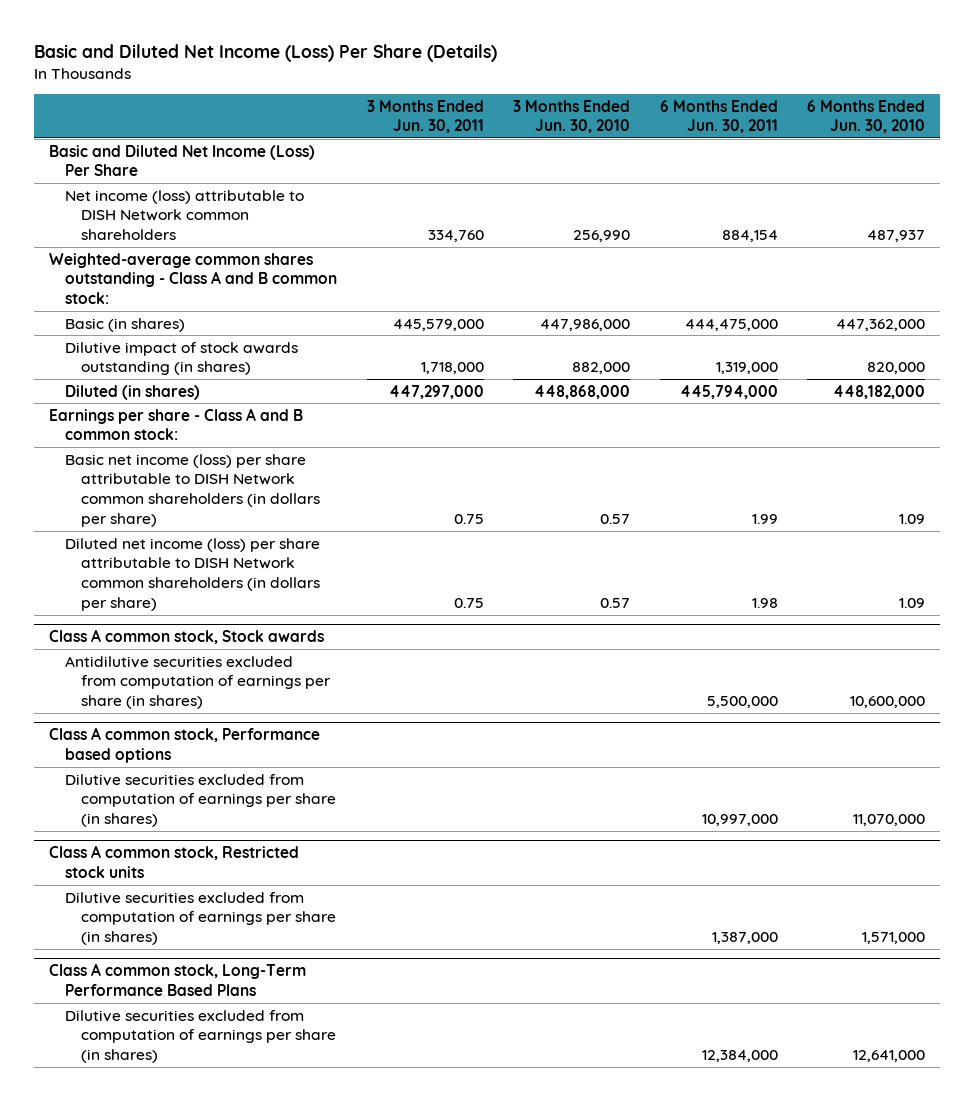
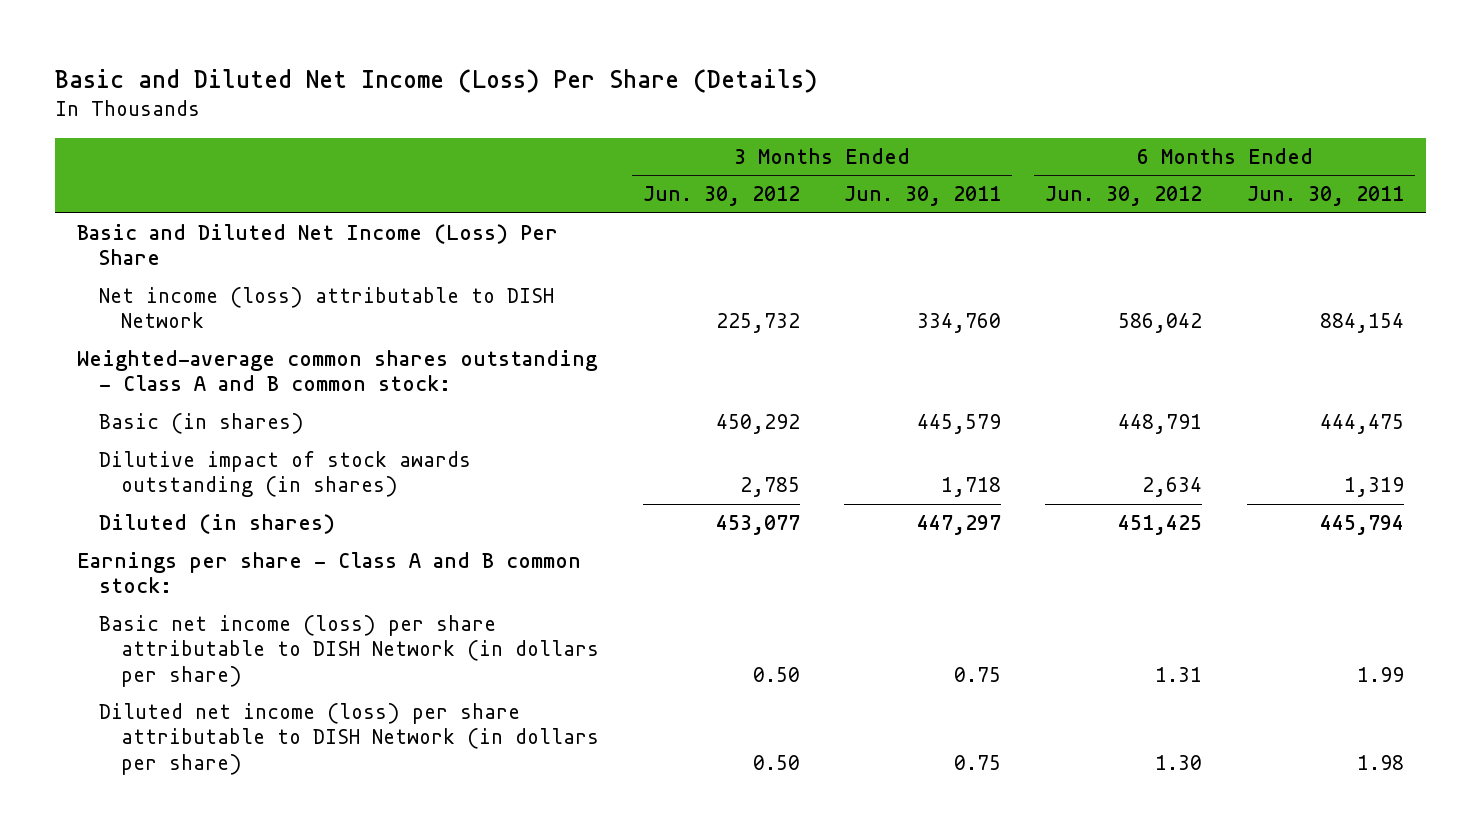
- | 3 Months Ended Jun. 30, 2011 | 3 Months Ended Jun. 30, 2010 | 6 Months Ended Jun. 30, 2011 | 6 Months Ended Jun. 30, 2010
+ | 3 Months Ended Jun. 30, 2012 | 3 Months Ended Jun. 30, 2011 | 6 Months Ended Jun. 30, 2012 | 6 Months Ended Jun. 30, 2011
- Net income (loss) attributable to DISH Network common shareholders | 334,760 | 256,990 | 884,154 | 487,937
+ Net income (loss) attributable to DISH Network | 225,732 | 334,760 | 586,042 | 884,154
- Basic (in shares) | 445,579,000 | 447,986,000 | 444,475,000 | 447,362,000
- Dilutive impact of stock awards outstanding (in shares) | 1,718,000 | 882,000 | 1,319,000 | 820,000
- Diluted (in shares) | 447,297,000 | 448,868,000 | 445,794,000 | 448,182,000
+ Basic (in shares) | 450,292 | 445,579 | 448,791 | 444,475
+ Dilutive impact of stock awards outstanding (in shares) | 2,785 | 1,718 | 2,634 | 1,319
+ Diluted (in shares) | 453,077 | 447,297 | 451,425 | 445,794
- Basic net income (loss) per share attributable to DISH Network common shareholders (in dollars per share) | 0.75 | 0.57 | 1.99 | 1.09
- Diluted net income (loss) per share attributable to DISH Network common shareholders (in dollars per share) | 0.75 | 0.57 | 1.98 | 1.09
- Class A common stock, Stock awards
- Antidilutive securities excluded from computation of earnings per share (in shares) | | | 5,500,000 | 10,600,000
- Class A common stock, Performance based options
- Dilutive securities excluded from computation of earnings per share (in shares) | | | 10,997,000 | 11,070,000
- Class A common stock, Restricted stock units
- Dilutive securities excluded from computation of earnings per share (in shares) | | | 1,387,000 | 1,571,000
- Class A common stock, Long-Term Performance Based Plans
- Dilutive securities excluded from computation of earnings per share (in shares) | | | 12,384,000 | 12,641,000
+ Basic net income (loss) per share attributable to DISH Network (in dollars per share) | 0.50 | 0.75 | 1.31 | 1.99
+ Diluted net income (loss) per share attributable to DISH Network (in dollars per share) | 0.50 | 0.75 | 1.30 | 1.98

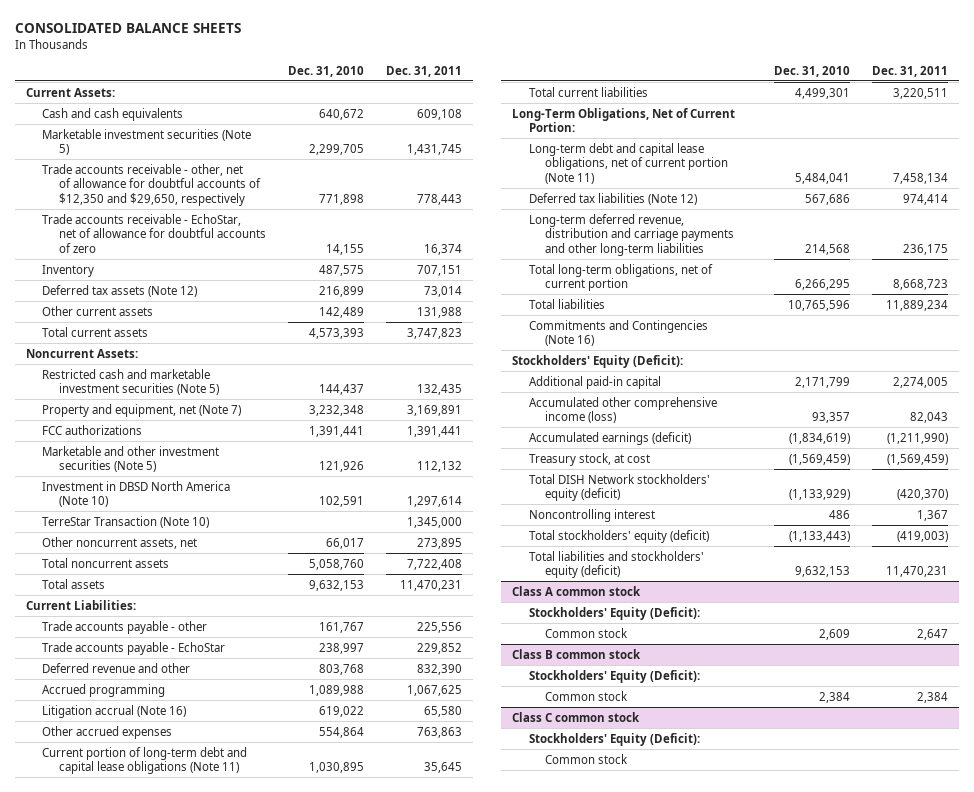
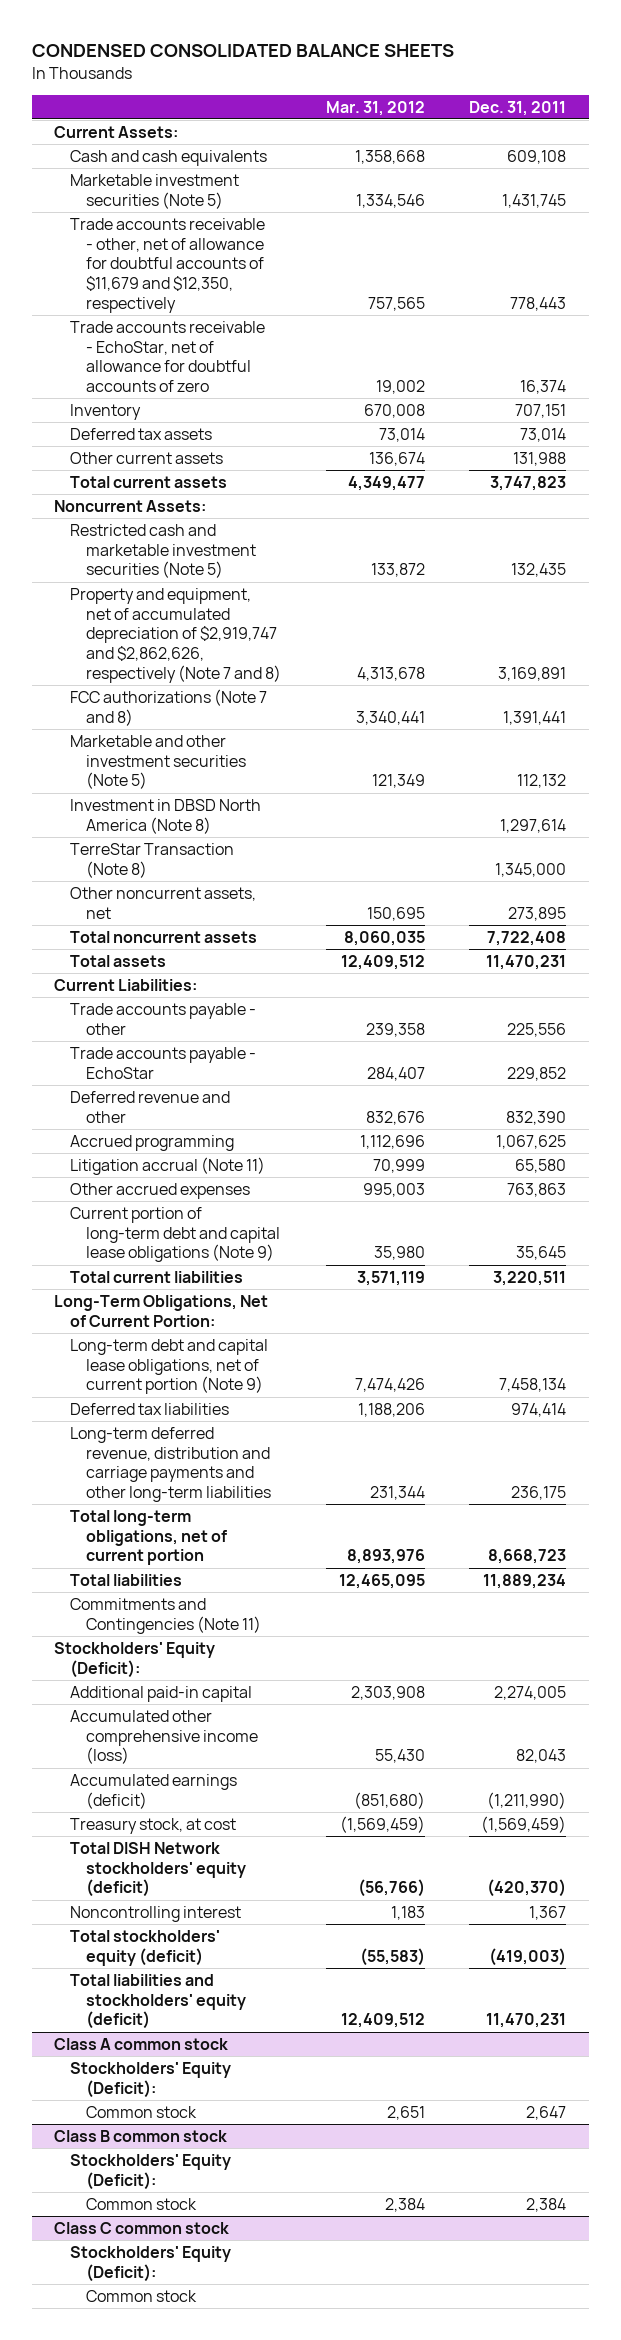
- CONSOLIDATED BALANCE SHEETS
+ CONDENSED CONSOLIDATED BALANCE SHEETS
- | Dec. 31, 2010 | Dec. 31, 2011
+ | Mar. 31, 2012 | Dec. 31, 2011
- Trade accounts receivable - other, net of allowance for doubtful accounts of $12,350 and $29,650, respectively | 771,898 | 778,443
+ Trade accounts receivable - other, net of allowance for doubtful accounts of $11,679 and $12,350, respectively | 757,565 | 778,443
- Deferred tax assets (Note 12) | 216,899 | 73,014
+ Deferred tax assets | 73,014 | 73,014
- Property and equipment, net (Note 7) | 3,232,348 | 3,169,891
- FCC authorizations | 1,391,441 | 1,391,441
+ Property and equipment, net of accumulated depreciation of $2,919,747 and $2,862,626, respectively (Note 7 and 8) | 4,313,678 | 3,169,891
+ FCC authorizations (Note 7 and 8) | 3,340,441 | 1,391,441
- Investment in DBSD North America (Note 10) | 102,591 | 1,297,614
- TerreStar Transaction (Note 10) | | 1,345,000
+ Investment in DBSD North America (Note 8) | | 1,297,614
+ TerreStar Transaction (Note 8) | | 1,345,000
- Litigation accrual (Note 16) | 619,022 | 65,580
+ Litigation accrual (Note 11) | 70,999 | 65,580
- Current portion of long-term debt and capital lease obligations (Note 11) | 1,030,895 | 35,645
+ Current portion of long-term debt and capital lease obligations (Note 9) | 35,980 | 35,645
- Long-term debt and capital lease obligations, net of current portion (Note 11) | 5,484,041 | 7,458,134
- Deferred tax liabilities (Note 12) | 567,686 | 974,414
+ Long-term debt and capital lease obligations, net of current portion (Note 9) | 7,474,426 | 7,458,134
+ Deferred tax liabilities | 1,188,206 | 974,414
- Commitments and Contingencies (Note 16)
+ Commitments and Contingencies (Note 11)

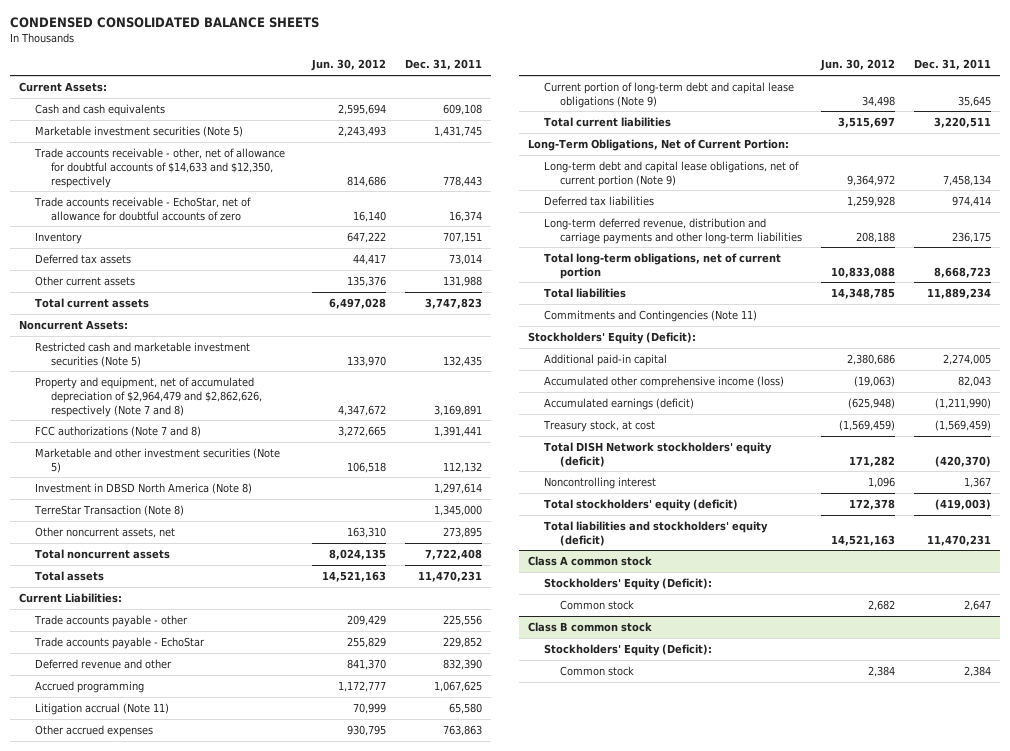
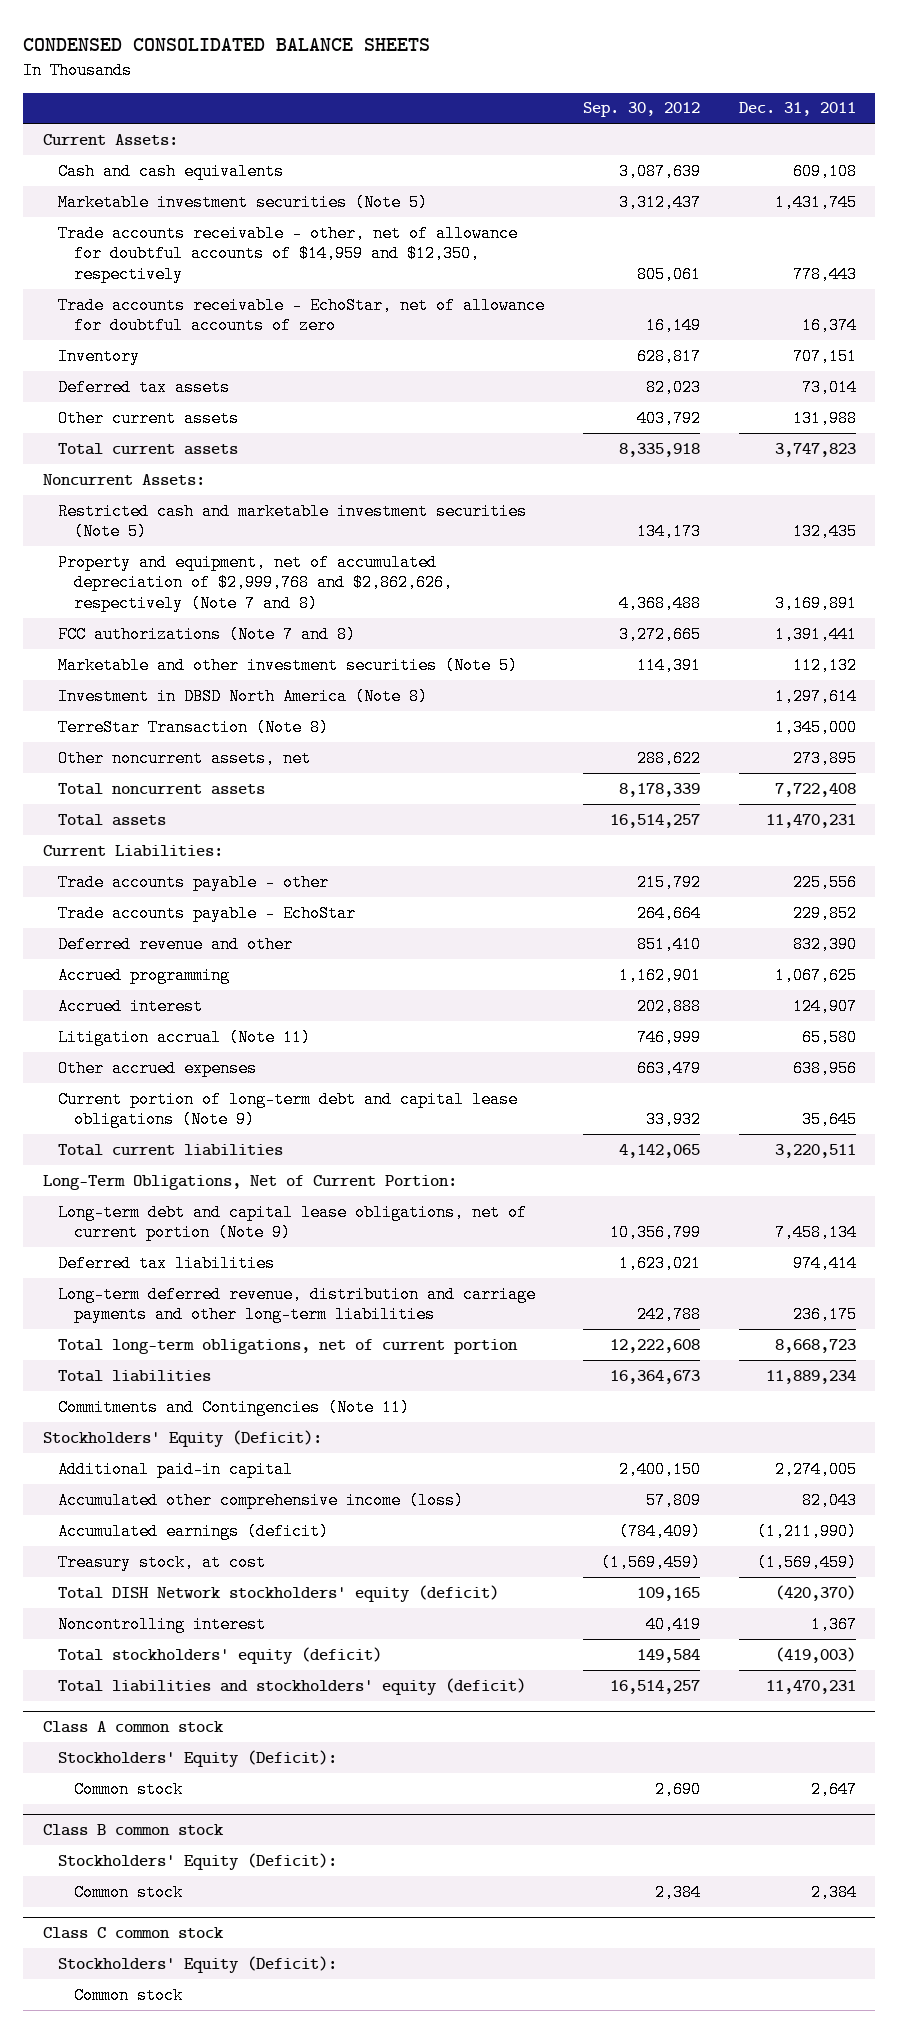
- | Jun. 30, 2012 | Dec. 31, 2011
+ | Sep. 30, 2012 | Dec. 31, 2011
- Trade accounts receivable - other, net of allowance for doubtful accounts of $14,633 and $12,350, respectively | 814,686 | 778,443
+ Trade accounts receivable - other, net of allowance for doubtful accounts of $14,959 and $12,350, respectively | 805,061 | 778,443
- Property and equipment, net of accumulated depreciation of $2,964,479 and $2,862,626, respectively (Note 7 and 8) | 4,347,672 | 3,169,891
+ Property and equipment, net of accumulated depreciation of $2,999,768 and $2,862,626, respectively (Note 7 and 8) | 4,368,488 | 3,169,891
+ Accrued interest | 202,888 | 124,907
- Other accrued expenses | 930,795 | 763,863
+ Other accrued expenses | 663,479 | 638,956
+ Class C common stock
+ Stockholders' Equity (Deficit):
+ Common stock

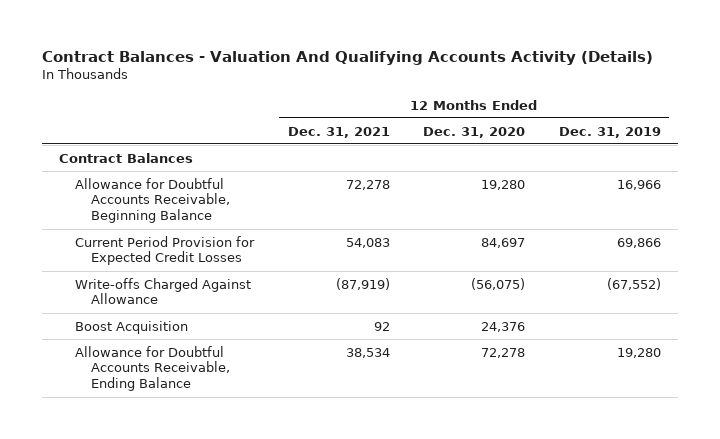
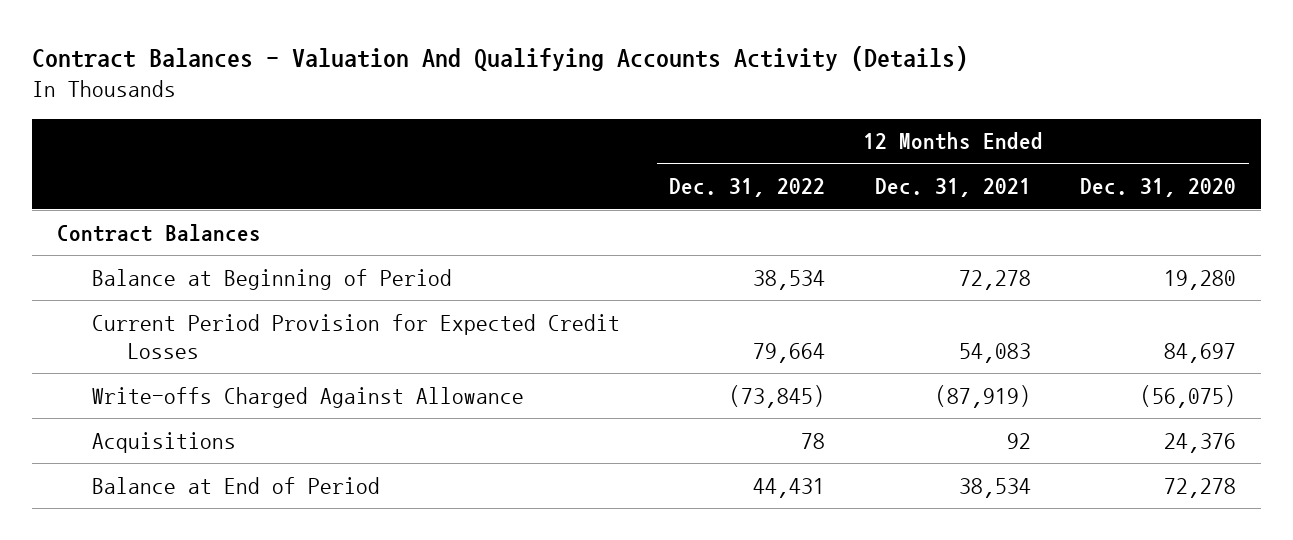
- | 12 Months Ended Dec. 31, 2021 | 12 Months Ended Dec. 31, 2020 | 12 Months Ended Dec. 31, 2019
+ | 12 Months Ended Dec. 31, 2022 | 12 Months Ended Dec. 31, 2021 | 12 Months Ended Dec. 31, 2020
- Allowance for Doubtful Accounts Receivable, Beginning Balance | 72,278 | 19,280 | 16,966
+ Balance at Beginning of Period | 38,534 | 72,278 | 19,280
- Boost Acquisition | 92 | 24,376 |
- Allowance for Doubtful Accounts Receivable, Ending Balance | 38,534 | 72,278 | 19,280
+ Acquisitions | 78 | 92 | 24,376
+ Balance at End of Period | 44,431 | 38,534 | 72,278

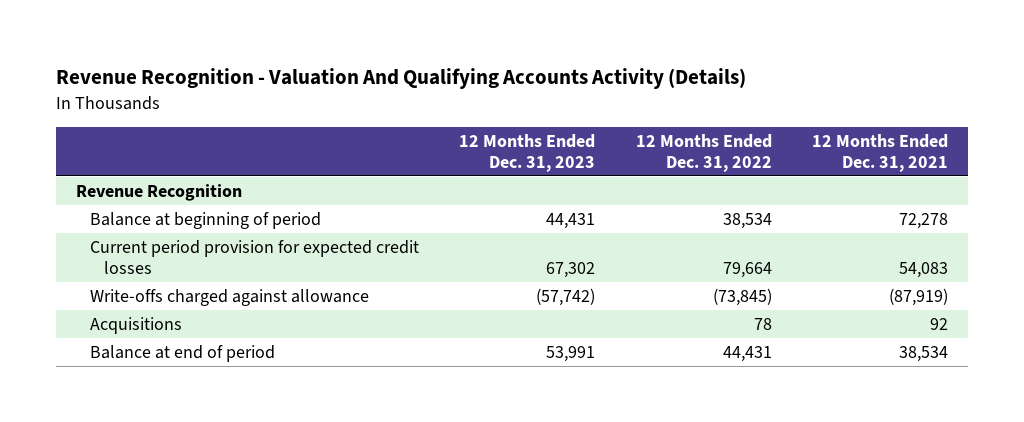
- Contract Balances - Valuation And Qualifying Accounts Activity (Details)
+ Revenue Recognition - Valuation And Qualifying Accounts Activity (Details)
- | 12 Months Ended Dec. 31, 2022 | 12 Months Ended Dec. 31, 2021 | 12 Months Ended Dec. 31, 2020
+ | 12 Months Ended Dec. 31, 2023 | 12 Months Ended Dec. 31, 2022 | 12 Months Ended Dec. 31, 2021
- Contract Balances
- Balance at Beginning of Period | 38,534 | 72,278 | 19,280
- Current Period Provision for Expected Credit Losses | 79,664 | 54,083 | 84,697
- Write-offs Charged Against Allowance | (73,845) | (87,919) | (56,075)
+ Revenue Recognition
+ Balance at beginning of period | 44,431 | 38,534 | 72,278
+ Current period provision for expected credit losses | 67,302 | 79,664 | 54,083
+ Write-offs charged against allowance | (57,742) | (73,845) | (87,919)
- Balance at End of Period | 44,431 | 38,534 | 72,278
+ Balance at end of period | 53,991 | 44,431 | 38,534

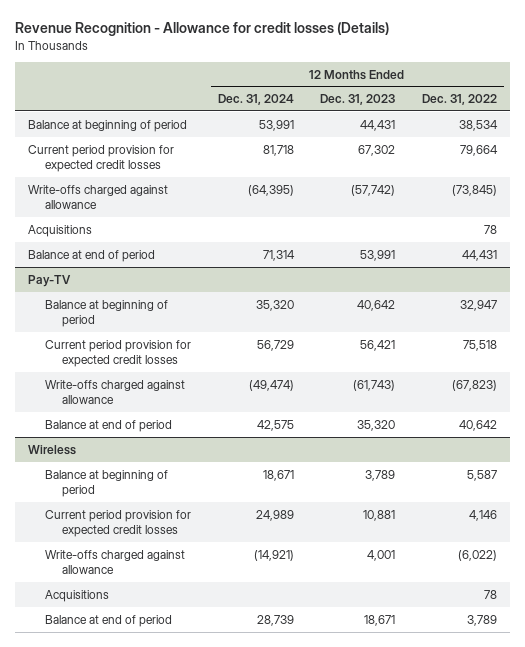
- Revenue Recognition - Valuation And Qualifying Accounts Activity (Details)
+ Revenue Recognition - Allowance for credit losses (Details)
- | 12 Months Ended Dec. 31, 2023 | 12 Months Ended Dec. 31, 2022 | 12 Months Ended Dec. 31, 2021
+ | 12 Months Ended Dec. 31, 2024 | 12 Months Ended Dec. 31, 2023 | 12 Months Ended Dec. 31, 2022
- Revenue Recognition
+ Pay-TV
+ Balance at beginning of period | 35,320 | 40,642 | 32,947
+ Current period provision for expected credit losses | 56,729 | 56,421 | 75,518
+ Write-offs charged against allowance | (49,474) | (61,743) | (67,823)
+ Balance at end of period | 42,575 | 35,320 | 40,642
+ Wireless
+ Balance at beginning of period | 18,671 | 3,789 | 5,587
+ Current period provision for expected credit losses | 24,989 | 10,881 | 4,146
+ Write-offs charged against allowance | (14,921) | 4,001 | (6,022)
+ Acquisitions | | | 78
+ Balance at end of period | 28,739 | 18,671 | 3,789

